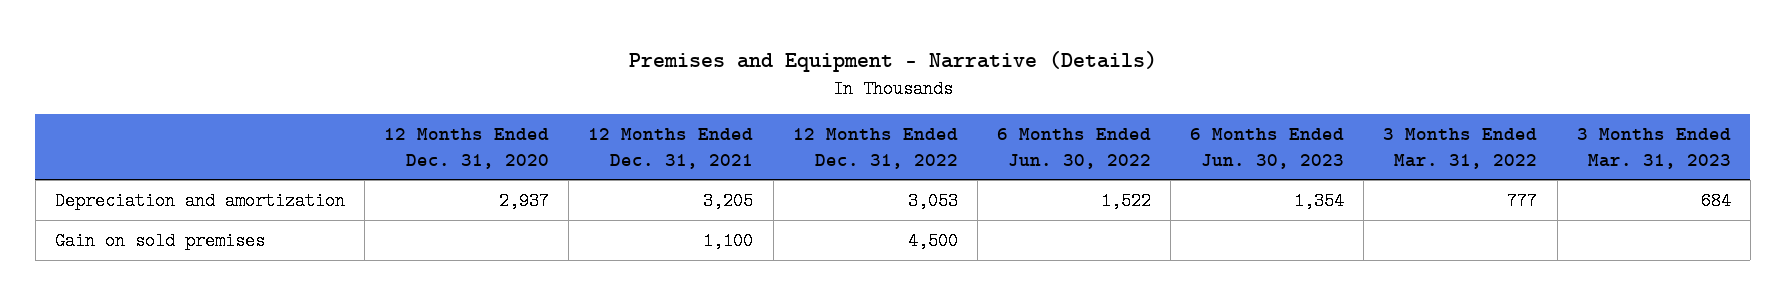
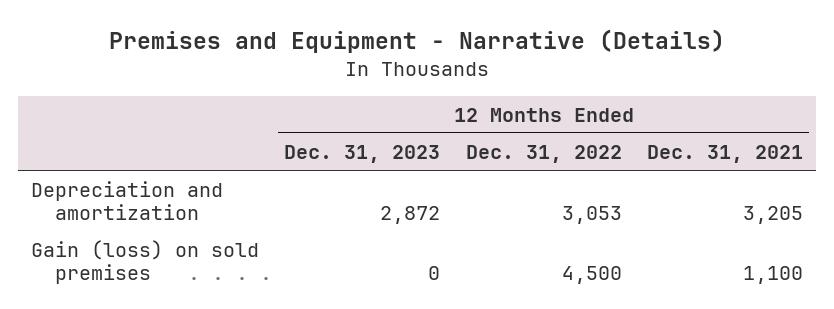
- | 12 Months Ended Dec. 31, 2020 | 12 Months Ended Dec. 31, 2021 | 12 Months Ended Dec. 31, 2022 | 6 Months Ended Jun. 30, 2022 | 6 Months Ended Jun. 30, 2023 | 3 Months Ended Mar. 31, 2022 | 3 Months Ended Mar. 31, 2023
+ | 12 Months Ended Dec. 31, 2023 | 12 Months Ended Dec. 31, 2022 | 12 Months Ended Dec. 31, 2021
- Gain on sold premises | | 1,100 | 4,500 | | | |
+ Gain (loss) on sold premises | 0 | 4,500 | 1,100

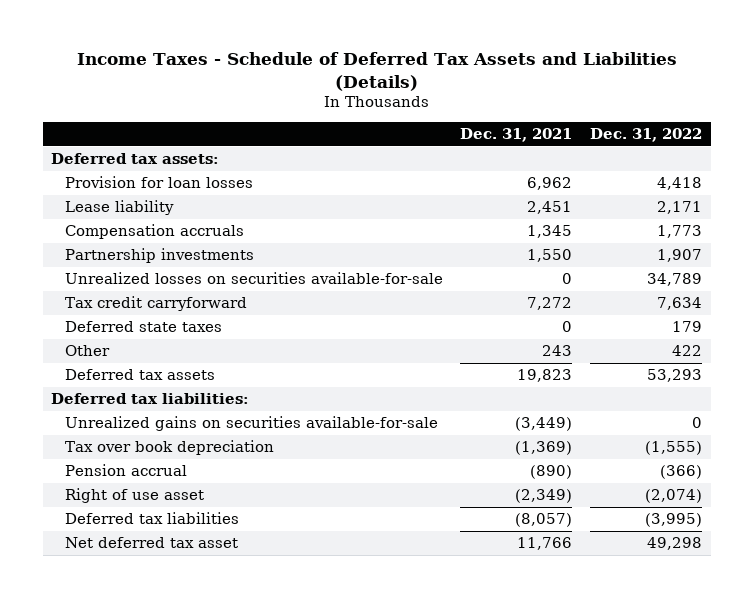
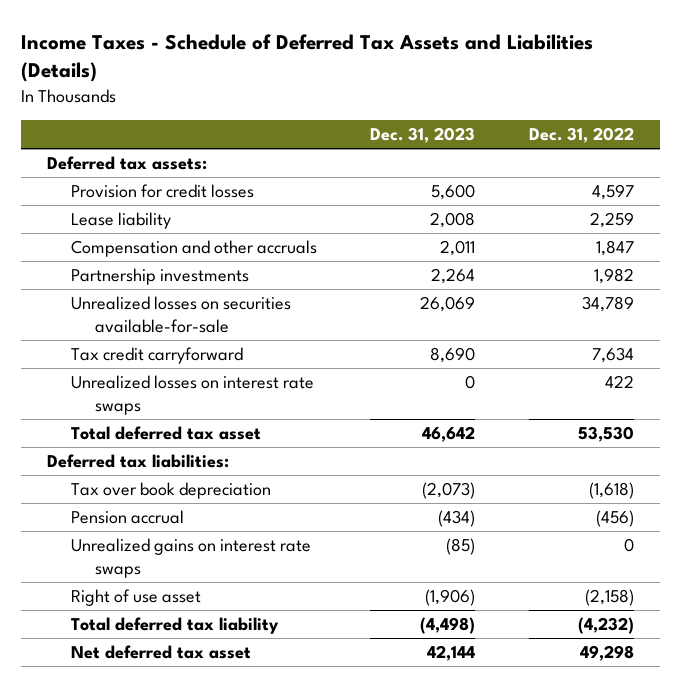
- | Dec. 31, 2021 | Dec. 31, 2022
+ | Dec. 31, 2023 | Dec. 31, 2022
- Provision for loan losses | 6,962 | 4,418
- Lease liability | 2,451 | 2,171
- Compensation accruals | 1,345 | 1,773
- Partnership investments | 1,550 | 1,907
+ Provision for credit losses | 5,600 | 4,597
+ Lease liability | 2,008 | 2,259
+ Compensation and other accruals | 2,011 | 1,847
+ Partnership investments | 2,264 | 1,982
- Deferred state taxes | 0 | 179
- Other | 243 | 422
- Deferred tax assets | 19,823 | 53,293
+ Unrealized losses on interest rate swaps | 0 | 422
+ Total deferred tax asset | 46,642 | 53,530
- Unrealized gains on securities available-for-sale | (3,449) | 0
- Tax over book depreciation | (1,369) | (1,555)
- Pension accrual | (890) | (366)
- Right of use asset | (2,349) | (2,074)
- Deferred tax liabilities | (8,057) | (3,995)
+ Tax over book depreciation | (2,073) | (1,618)
+ Pension accrual | (434) | (456)
+ Unrealized gains on interest rate swaps | (85) | 0
+ Right of use asset | (1,906) | (2,158)
+ Total deferred tax liability | (4,498) | (4,232)

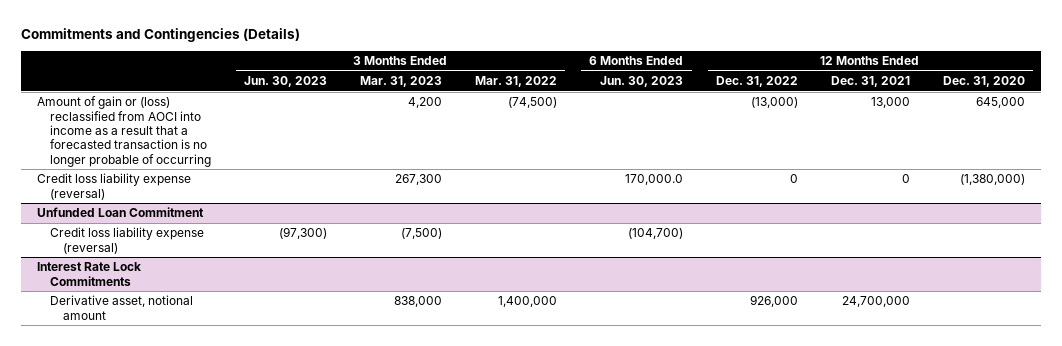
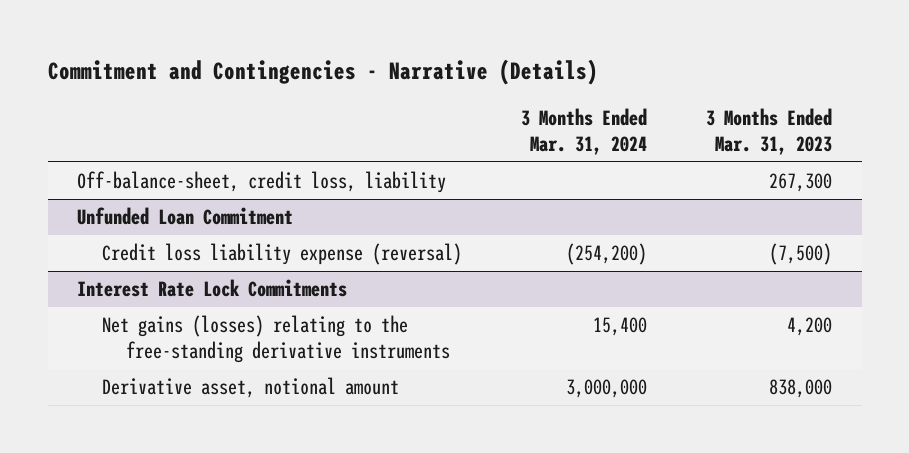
- Commitments and Contingencies (Details)
+ Commitment and Contingencies - Narrative (Details)
- | 3 Months Ended Jun. 30, 2023 | 3 Months Ended Mar. 31, 2023 | 3 Months Ended Mar. 31, 2022 | 6 Months Ended Jun. 30, 2023 | 12 Months Ended Dec. 31, 2022 | 12 Months Ended Dec. 31, 2021 | 12 Months Ended Dec. 31, 2020
+ | 3 Months Ended Mar. 31, 2024 | 3 Months Ended Mar. 31, 2023
- Amount of gain or (loss) reclassified from AOCI into income as a result that a forecasted transaction is no longer probable of occurring | | 4,200 | (74,500) | | (13,000) | 13,000 | 645,000
- Credit loss liability expense (reversal) | | 267,300 | | 170,000.0 | 0 | 0 | (1,380,000)
+ Off-balance-sheet, credit loss, liability | | 267,300
@ Interest Rate Lock Commitments
+ Net gains (losses) relating to the free-standing derivative instruments | 15,400 | 4,200

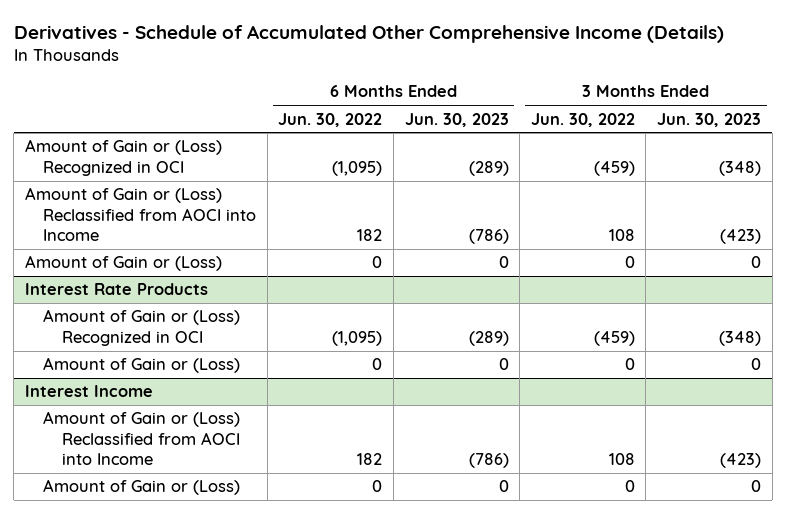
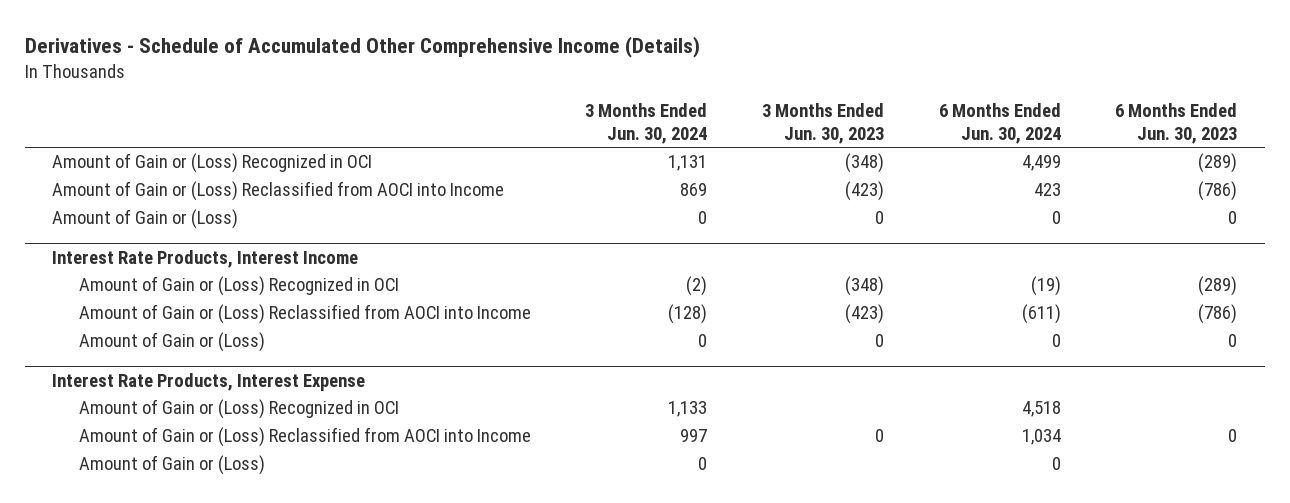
- | 6 Months Ended Jun. 30, 2022 | 6 Months Ended Jun. 30, 2023 | 3 Months Ended Jun. 30, 2022 | 3 Months Ended Jun. 30, 2023
+ | 3 Months Ended Jun. 30, 2024 | 3 Months Ended Jun. 30, 2023 | 6 Months Ended Jun. 30, 2024 | 6 Months Ended Jun. 30, 2023
- Interest Rate Products
+ Interest Rate Products, Interest Income
- Amount of Gain or (Loss) | 0 | 0 | 0 | 0
- Interest Income
+ Interest Rate Products, Interest Expense
+ Amount of Gain or (Loss) Recognized in OCI | 1,133 | | 4,518 |
+ Amount of Gain or (Loss) Reclassified from AOCI into Income | 997 | 0 | 1,034 | 0
+ Amount of Gain or (Loss) | 0 | | 0 |

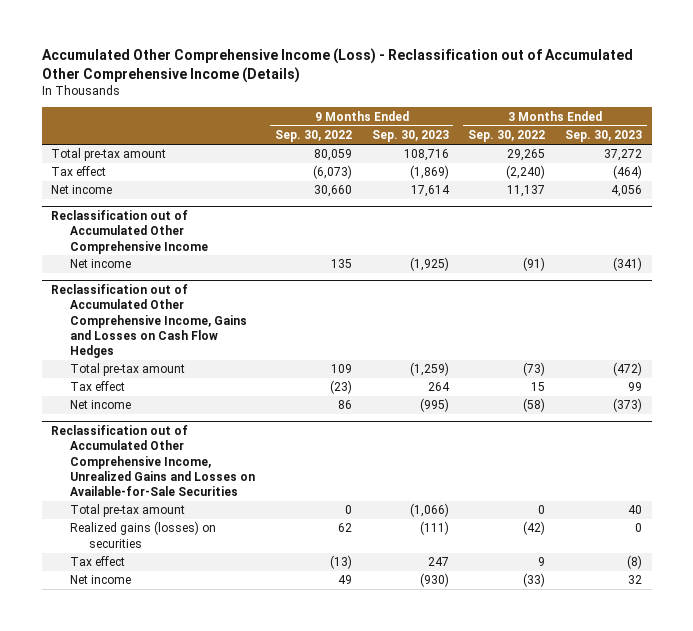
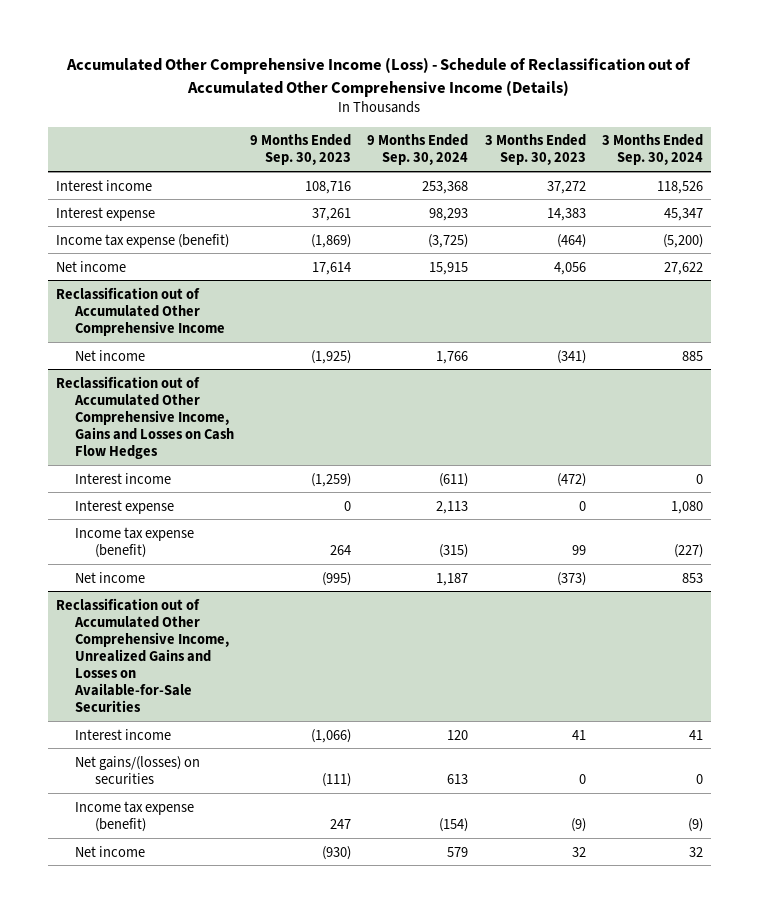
- Accumulated Other Comprehensive Income (Loss) - Reclassification out of Accumulated Other Comprehensive Income (Details)
+ Accumulated Other Comprehensive Income (Loss) - Schedule of Reclassification out of Accumulated Other Comprehensive Income (Details)
- | 9 Months Ended Sep. 30, 2022 | 9 Months Ended Sep. 30, 2023 | 3 Months Ended Sep. 30, 2022 | 3 Months Ended Sep. 30, 2023
+ | 9 Months Ended Sep. 30, 2023 | 9 Months Ended Sep. 30, 2024 | 3 Months Ended Sep. 30, 2023 | 3 Months Ended Sep. 30, 2024
- Total pre-tax amount | 80,059 | 108,716 | 29,265 | 37,272
- Tax effect | (6,073) | (1,869) | (2,240) | (464)
+ Interest income | 108,716 | 253,368 | 37,272 | 118,526
+ Interest expense | 37,261 | 98,293 | 14,383 | 45,347
+ Income tax expense (benefit) | (1,869) | (3,725) | (464) | (5,200)
@ Reclassification out of Accumulated Other Comprehensive Income, Gains and Losses on Cash Flow Hedges
- Total pre-tax amount | 109 | (1,259) | (73) | (472)
- Tax effect | (23) | 264 | 15 | 99
+ Interest income | (1,259) | (611) | (472) | 0
+ Interest expense | 0 | 2,113 | 0 | 1,080
+ Income tax expense (benefit) | 264 | (315) | 99 | (227)
@ Reclassification out of Accumulated Other Comprehensive Income, Unrealized Gains and Losses on Available-for-Sale Securities
- Total pre-tax amount | 0 | (1,066) | 0 | 40
- Realized gains (losses) on securities | 62 | (111) | (42) | 0
- Tax effect | (13) | 247 | 9 | (8)
+ Interest income | (1,066) | 120 | 41 | 41
+ Net gains/(losses) on securities | (111) | 613 | 0 | 0
+ Income tax expense (benefit) | 247 | (154) | (9) | (9)

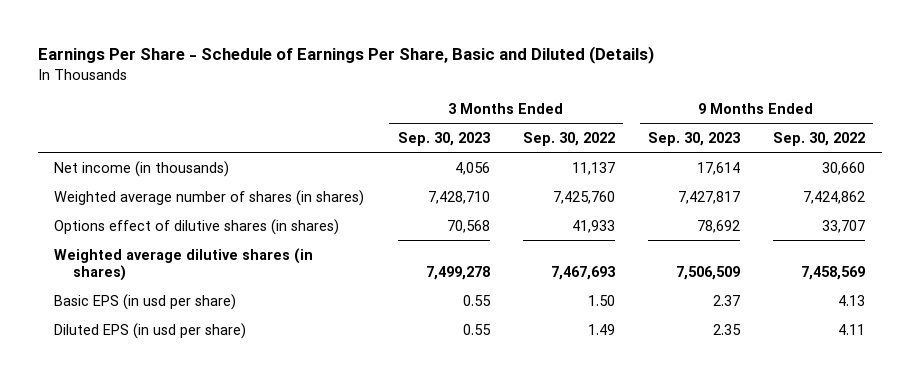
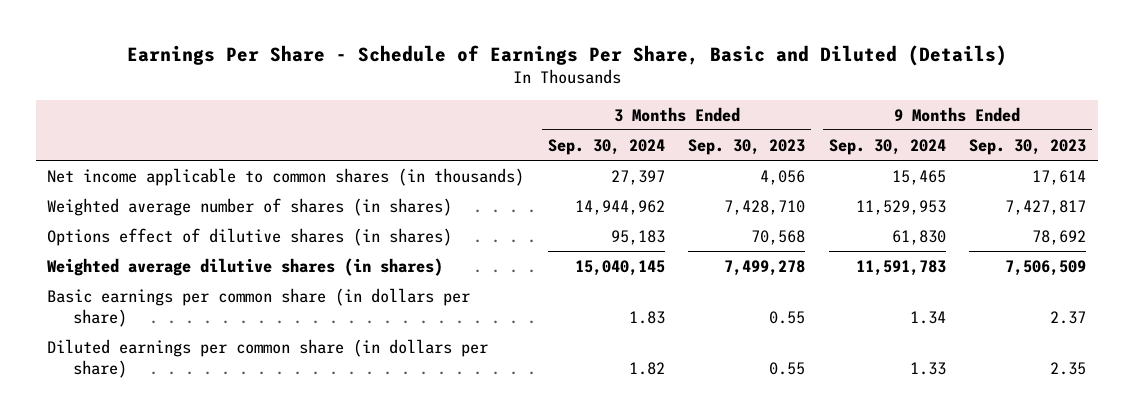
- | 3 Months Ended Sep. 30, 2023 | 3 Months Ended Sep. 30, 2022 | 9 Months Ended Sep. 30, 2023 | 9 Months Ended Sep. 30, 2022
+ | 3 Months Ended Sep. 30, 2024 | 3 Months Ended Sep. 30, 2023 | 9 Months Ended Sep. 30, 2024 | 9 Months Ended Sep. 30, 2023
- Net income (in thousands) | 4,056 | 11,137 | 17,614 | 30,660
+ Net income applicable to common shares (in thousands) | 27,397 | 4,056 | 15,465 | 17,614
- Basic EPS (in usd per share) | 0.55 | 1.50 | 2.37 | 4.13
- Diluted EPS (in usd per share) | 0.55 | 1.49 | 2.35 | 4.11
+ Basic earnings per common share (in dollars per share) | 1.83 | 0.55 | 1.34 | 2.37
+ Diluted earnings per common share (in dollars per share) | 1.82 | 0.55 | 1.33 | 2.35

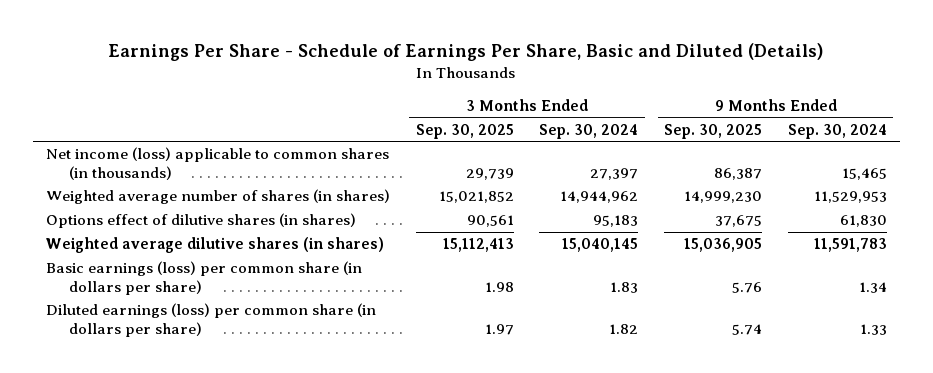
- | 3 Months Ended Sep. 30, 2024 | 3 Months Ended Sep. 30, 2023 | 9 Months Ended Sep. 30, 2024 | 9 Months Ended Sep. 30, 2023
+ | 3 Months Ended Sep. 30, 2025 | 3 Months Ended Sep. 30, 2024 | 9 Months Ended Sep. 30, 2025 | 9 Months Ended Sep. 30, 2024
- Net income applicable to common shares (in thousands) | 27,397 | 4,056 | 15,465 | 17,614
+ Net income (loss) applicable to common shares (in thousands) | 29,739 | 27,397 | 86,387 | 15,465
- Basic earnings per common share (in dollars per share) | 1.83 | 0.55 | 1.34 | 2.37
- Diluted earnings per common share (in dollars per share) | 1.82 | 0.55 | 1.33 | 2.35
+ Basic earnings (loss) per common share (in dollars per share) | 1.98 | 1.83 | 5.76 | 1.34
+ Diluted earnings (loss) per common share (in dollars per share) | 1.97 | 1.82 | 5.74 | 1.33

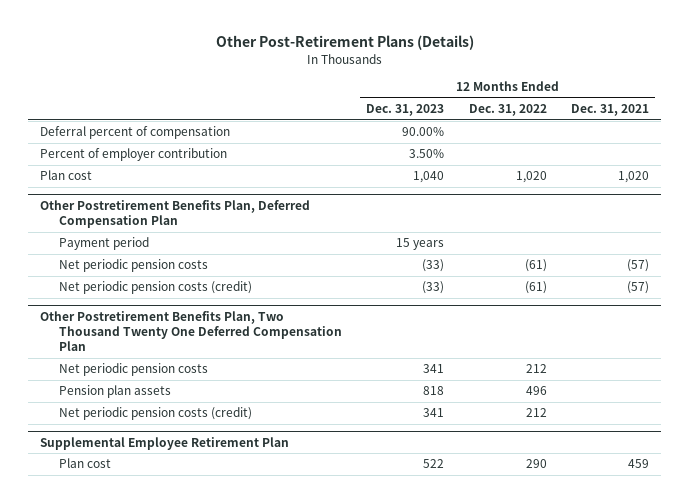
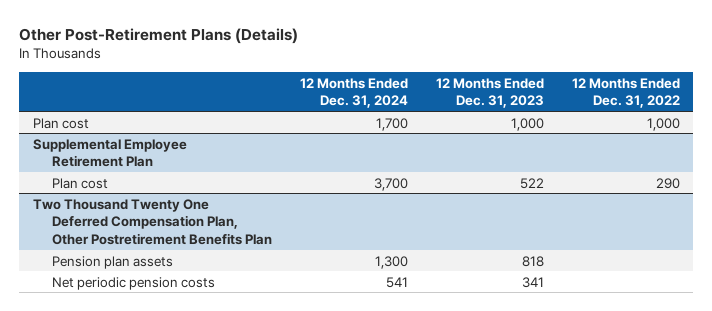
- | 12 Months Ended Dec. 31, 2023 | 12 Months Ended Dec. 31, 2022 | 12 Months Ended Dec. 31, 2021
+ | 12 Months Ended Dec. 31, 2024 | 12 Months Ended Dec. 31, 2023 | 12 Months Ended Dec. 31, 2022
- Deferral percent of compensation | 90.00% | |
- Percent of employer contribution | 3.50% | |
- Plan cost | 1,040 | 1,020 | 1,020
- Other Postretirement Benefits Plan, Deferred Compensation Plan
- Payment period | 15 years | |
- Net periodic pension costs | (33) | (61) | (57)
- Net periodic pension costs (credit) | (33) | (61) | (57)
- Other Postretirement Benefits Plan, Two Thousand Twenty One Deferred Compensation Plan
- Net periodic pension costs | 341 | 212 |
- Pension plan assets | 818 | 496 |
- Net periodic pension costs (credit) | 341 | 212 |
+ Plan cost | 1,700 | 1,000 | 1,000
+ Two Thousand Twenty One Deferred Compensation Plan, Other Postretirement Benefits Plan
+ Pension plan assets | 1,300 | 818 |
+ Net periodic pension costs | 541 | 341 |

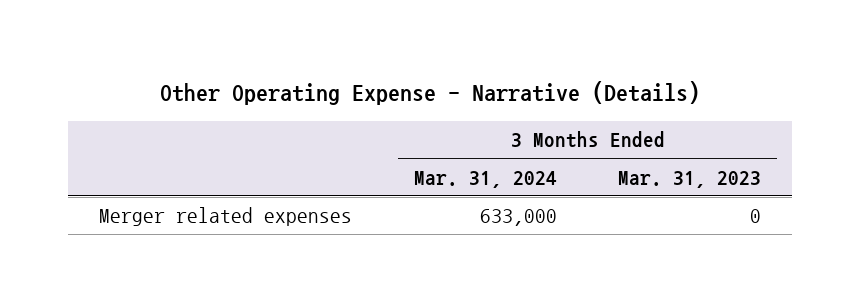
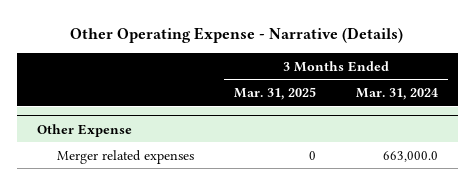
- | 3 Months Ended Mar. 31, 2024 | 3 Months Ended Mar. 31, 2023
+ | 3 Months Ended Mar. 31, 2025 | 3 Months Ended Mar. 31, 2024
- Merger related expenses | 633,000 | 0
+ Other Expense
+ Merger related expenses | 0 | 663,000.0

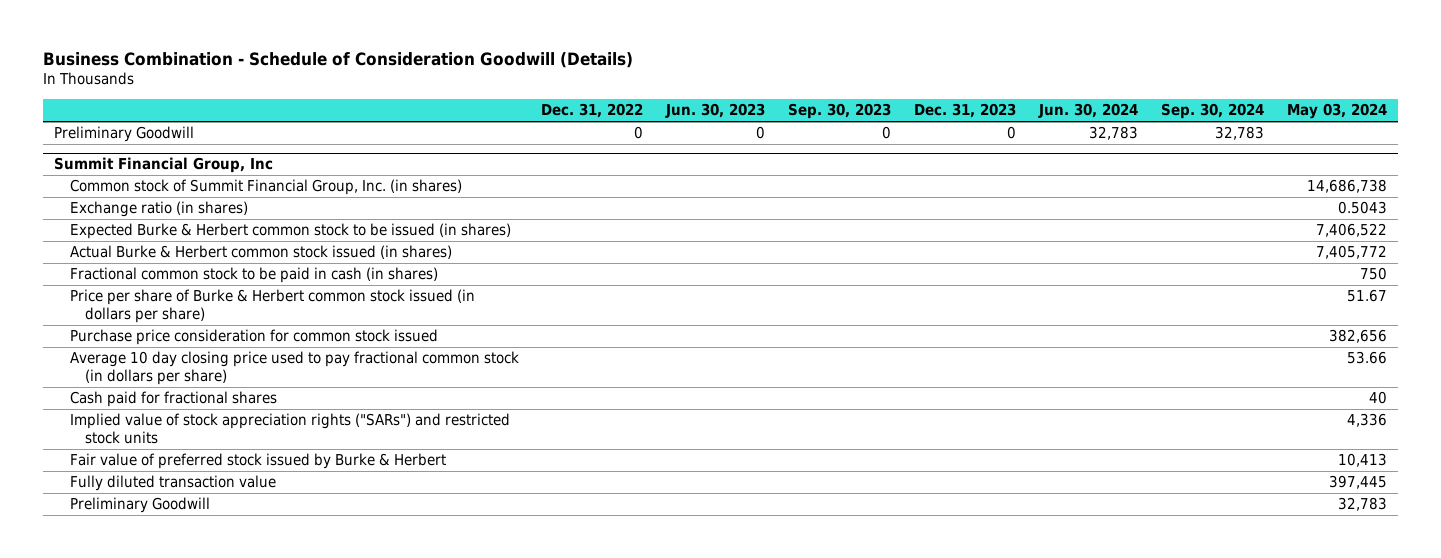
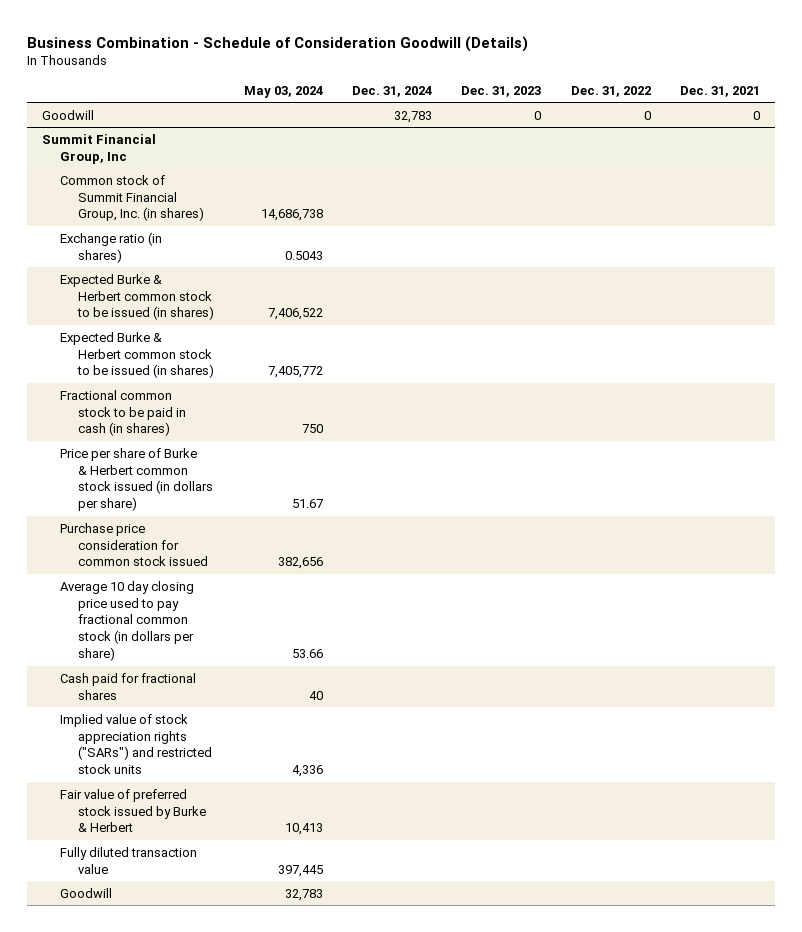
- | Dec. 31, 2022 | Jun. 30, 2023 | Sep. 30, 2023 | Dec. 31, 2023 | Jun. 30, 2024 | Sep. 30, 2024 | May 03, 2024
+ | May 03, 2024 | Dec. 31, 2024 | Dec. 31, 2023 | Dec. 31, 2022 | Dec. 31, 2021
- Preliminary Goodwill | 0 | 0 | 0 | 0 | 32,783 | 32,783 |
+ Goodwill | | 32,783 | 0 | 0 | 0
@ Summit Financial Group, Inc
- Actual Burke & Herbert common stock issued (in shares) | | | | | | | 7,405,772
+ Expected Burke & Herbert common stock to be issued (in shares) | 7,405,772 | | | |
- Preliminary Goodwill | | | | | | | 32,783
+ Goodwill | 32,783 | | | |

